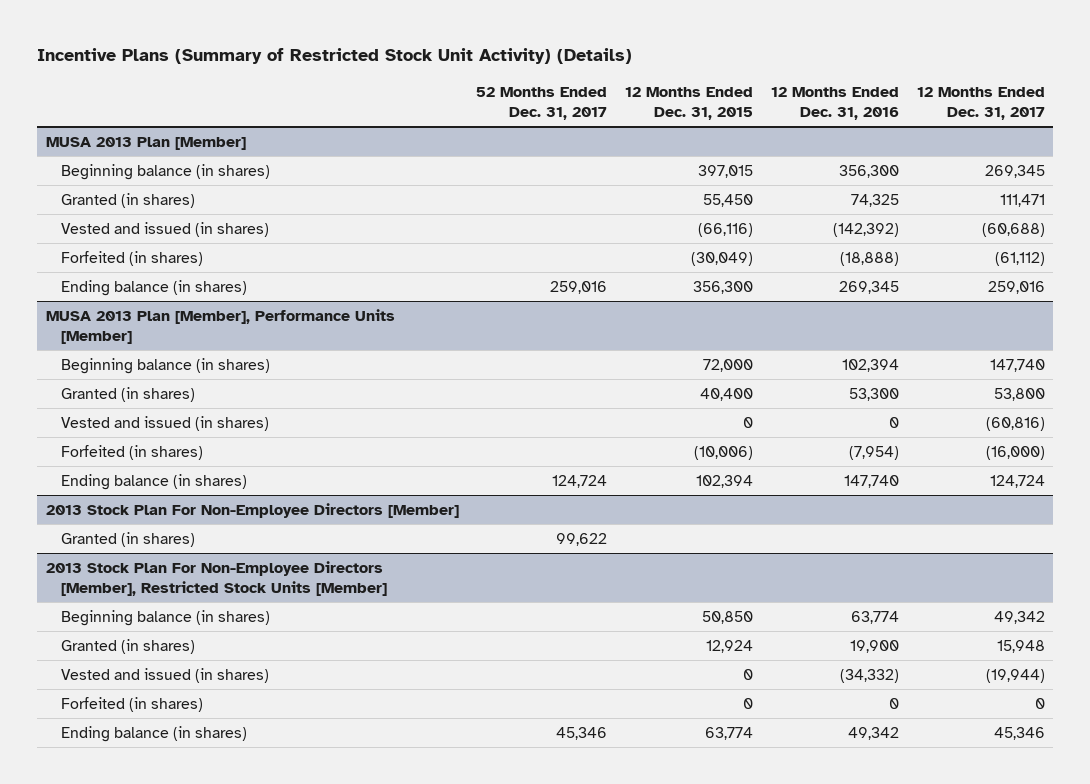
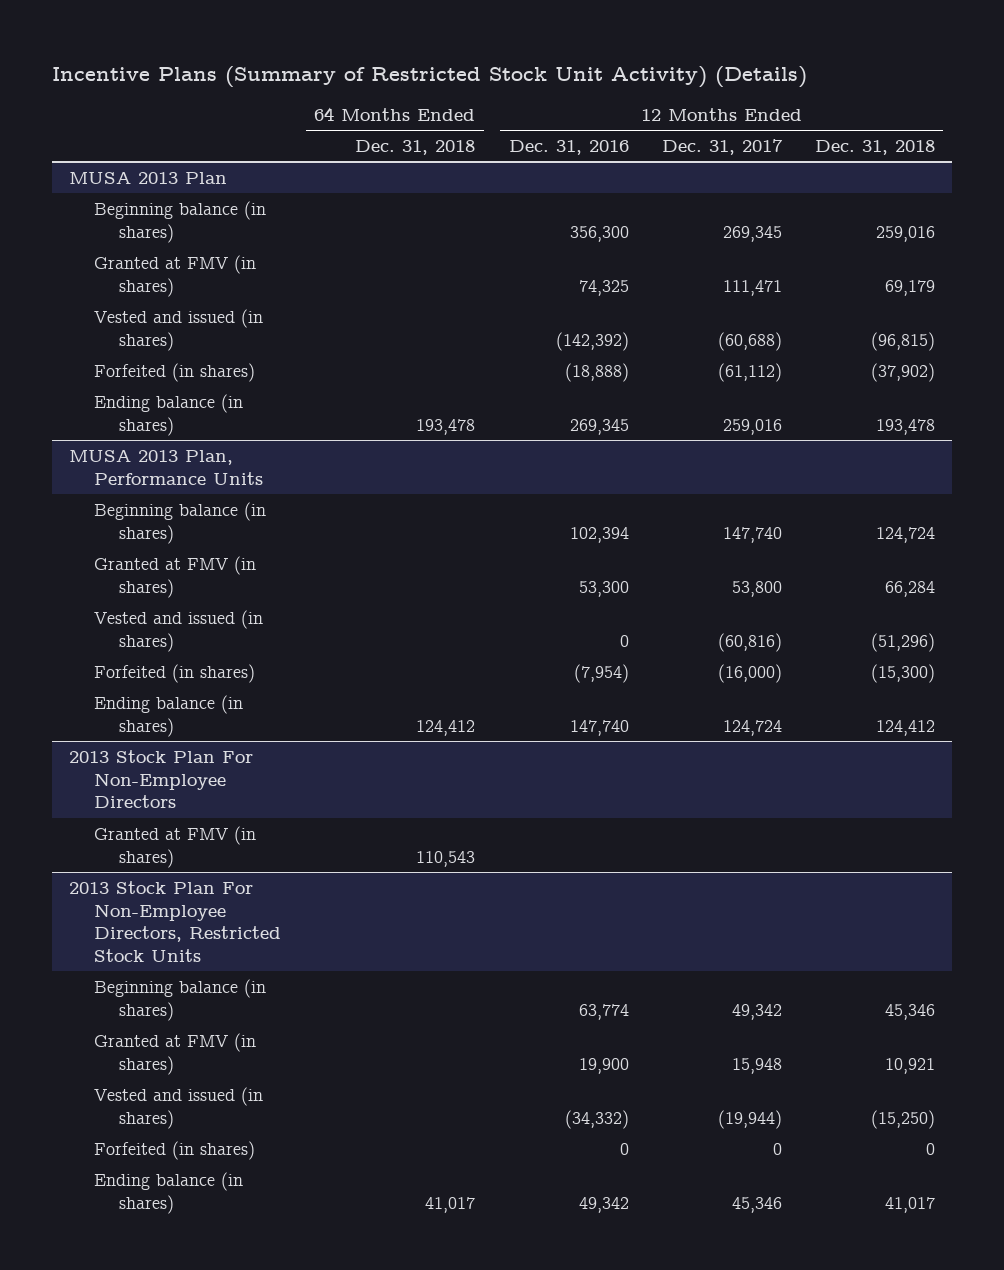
- | 52 Months Ended Dec. 31, 2017 | 12 Months Ended Dec. 31, 2015 | 12 Months Ended Dec. 31, 2016 | 12 Months Ended Dec. 31, 2017
+ | 64 Months Ended Dec. 31, 2018 | 12 Months Ended Dec. 31, 2016 | 12 Months Ended Dec. 31, 2017 | 12 Months Ended Dec. 31, 2018
- MUSA 2013 Plan [Member]
+ MUSA 2013 Plan
- Granted (in shares) | | 55,450 | 74,325 | 111,471
+ Granted at FMV (in shares) | | 74,325 | 111,471 | 69,179
- MUSA 2013 Plan [Member], Performance Units [Member]
+ MUSA 2013 Plan, Performance Units
- Granted (in shares) | | 40,400 | 53,300 | 53,800
+ Granted at FMV (in shares) | | 53,300 | 53,800 | 66,284
- 2013 Stock Plan For Non-Employee Directors [Member]
- Granted (in shares) | 99,622 | | |
- 2013 Stock Plan For Non-Employee Directors [Member], Restricted Stock Units [Member]
+ 2013 Stock Plan For Non-Employee Directors
+ Granted at FMV (in shares) | 110,543 | | |
+ 2013 Stock Plan For Non-Employee Directors, Restricted Stock Units
- Granted (in shares) | | 12,924 | 19,900 | 15,948
+ Granted at FMV (in shares) | | 19,900 | 15,948 | 10,921

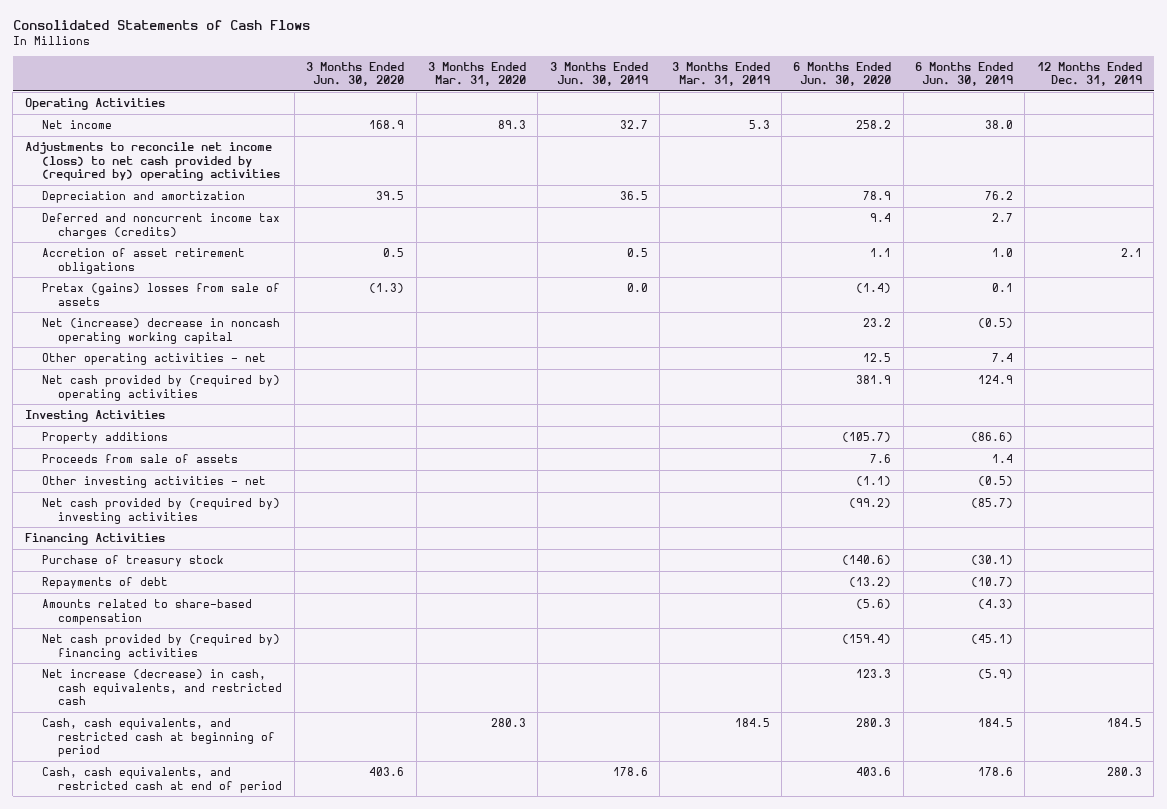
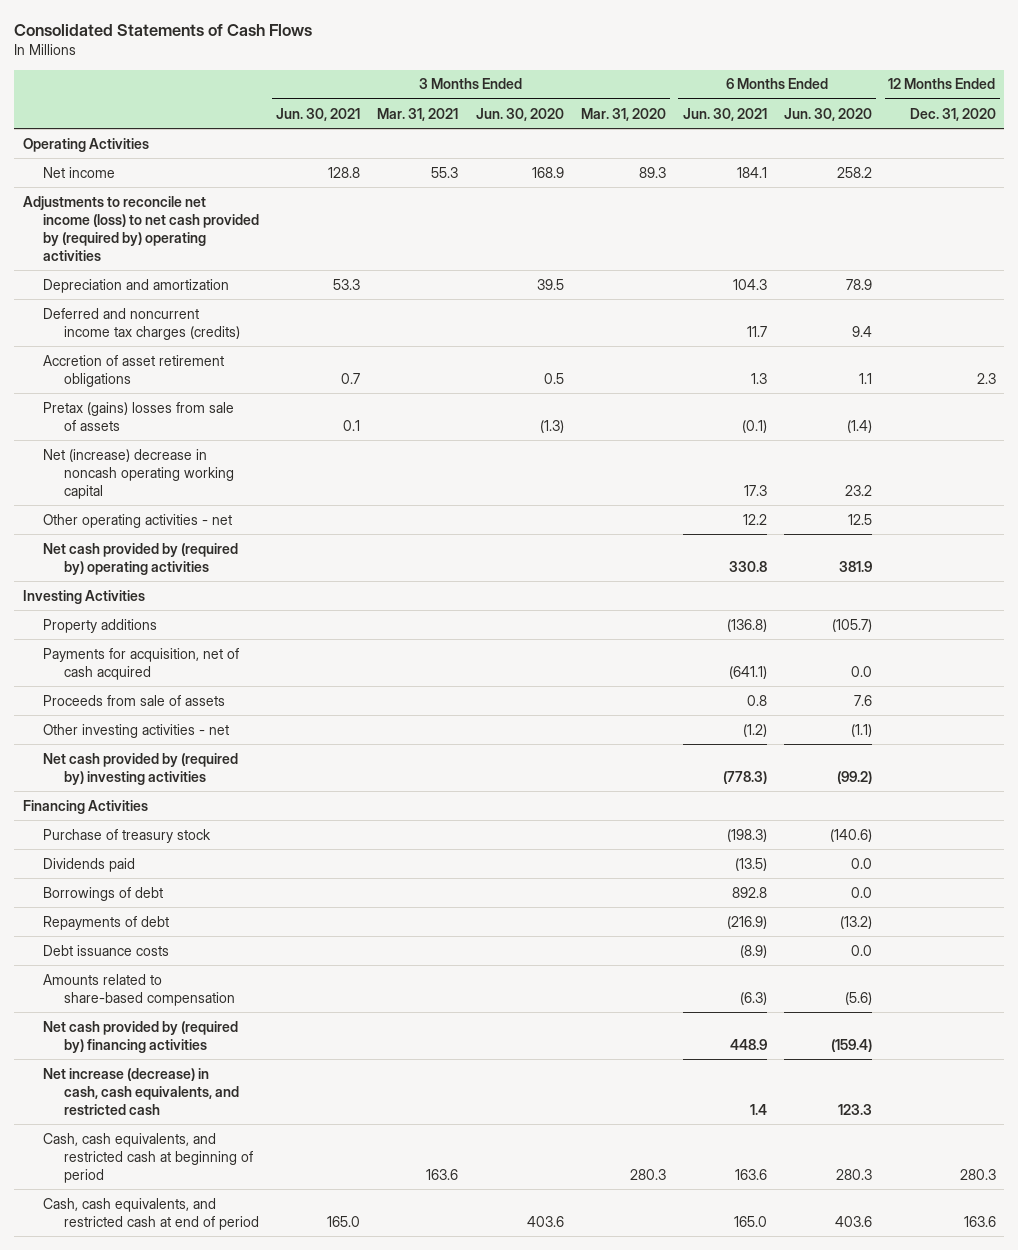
- | 3 Months Ended Jun. 30, 2020 | 3 Months Ended Mar. 31, 2020 | 3 Months Ended Jun. 30, 2019 | 3 Months Ended Mar. 31, 2019 | 6 Months Ended Jun. 30, 2020 | 6 Months Ended Jun. 30, 2019 | 12 Months Ended Dec. 31, 2019
+ | 3 Months Ended Jun. 30, 2021 | 3 Months Ended Mar. 31, 2021 | 3 Months Ended Jun. 30, 2020 | 3 Months Ended Mar. 31, 2020 | 6 Months Ended Jun. 30, 2021 | 6 Months Ended Jun. 30, 2020 | 12 Months Ended Dec. 31, 2020
+ Payments for acquisition, net of cash acquired | | | | | (641.1) | 0.0 |
+ Dividends paid | | | | | (13.5) | 0.0 |
+ Borrowings of debt | | | | | 892.8 | 0.0 |
+ Debt issuance costs | | | | | (8.9) | 0.0 |

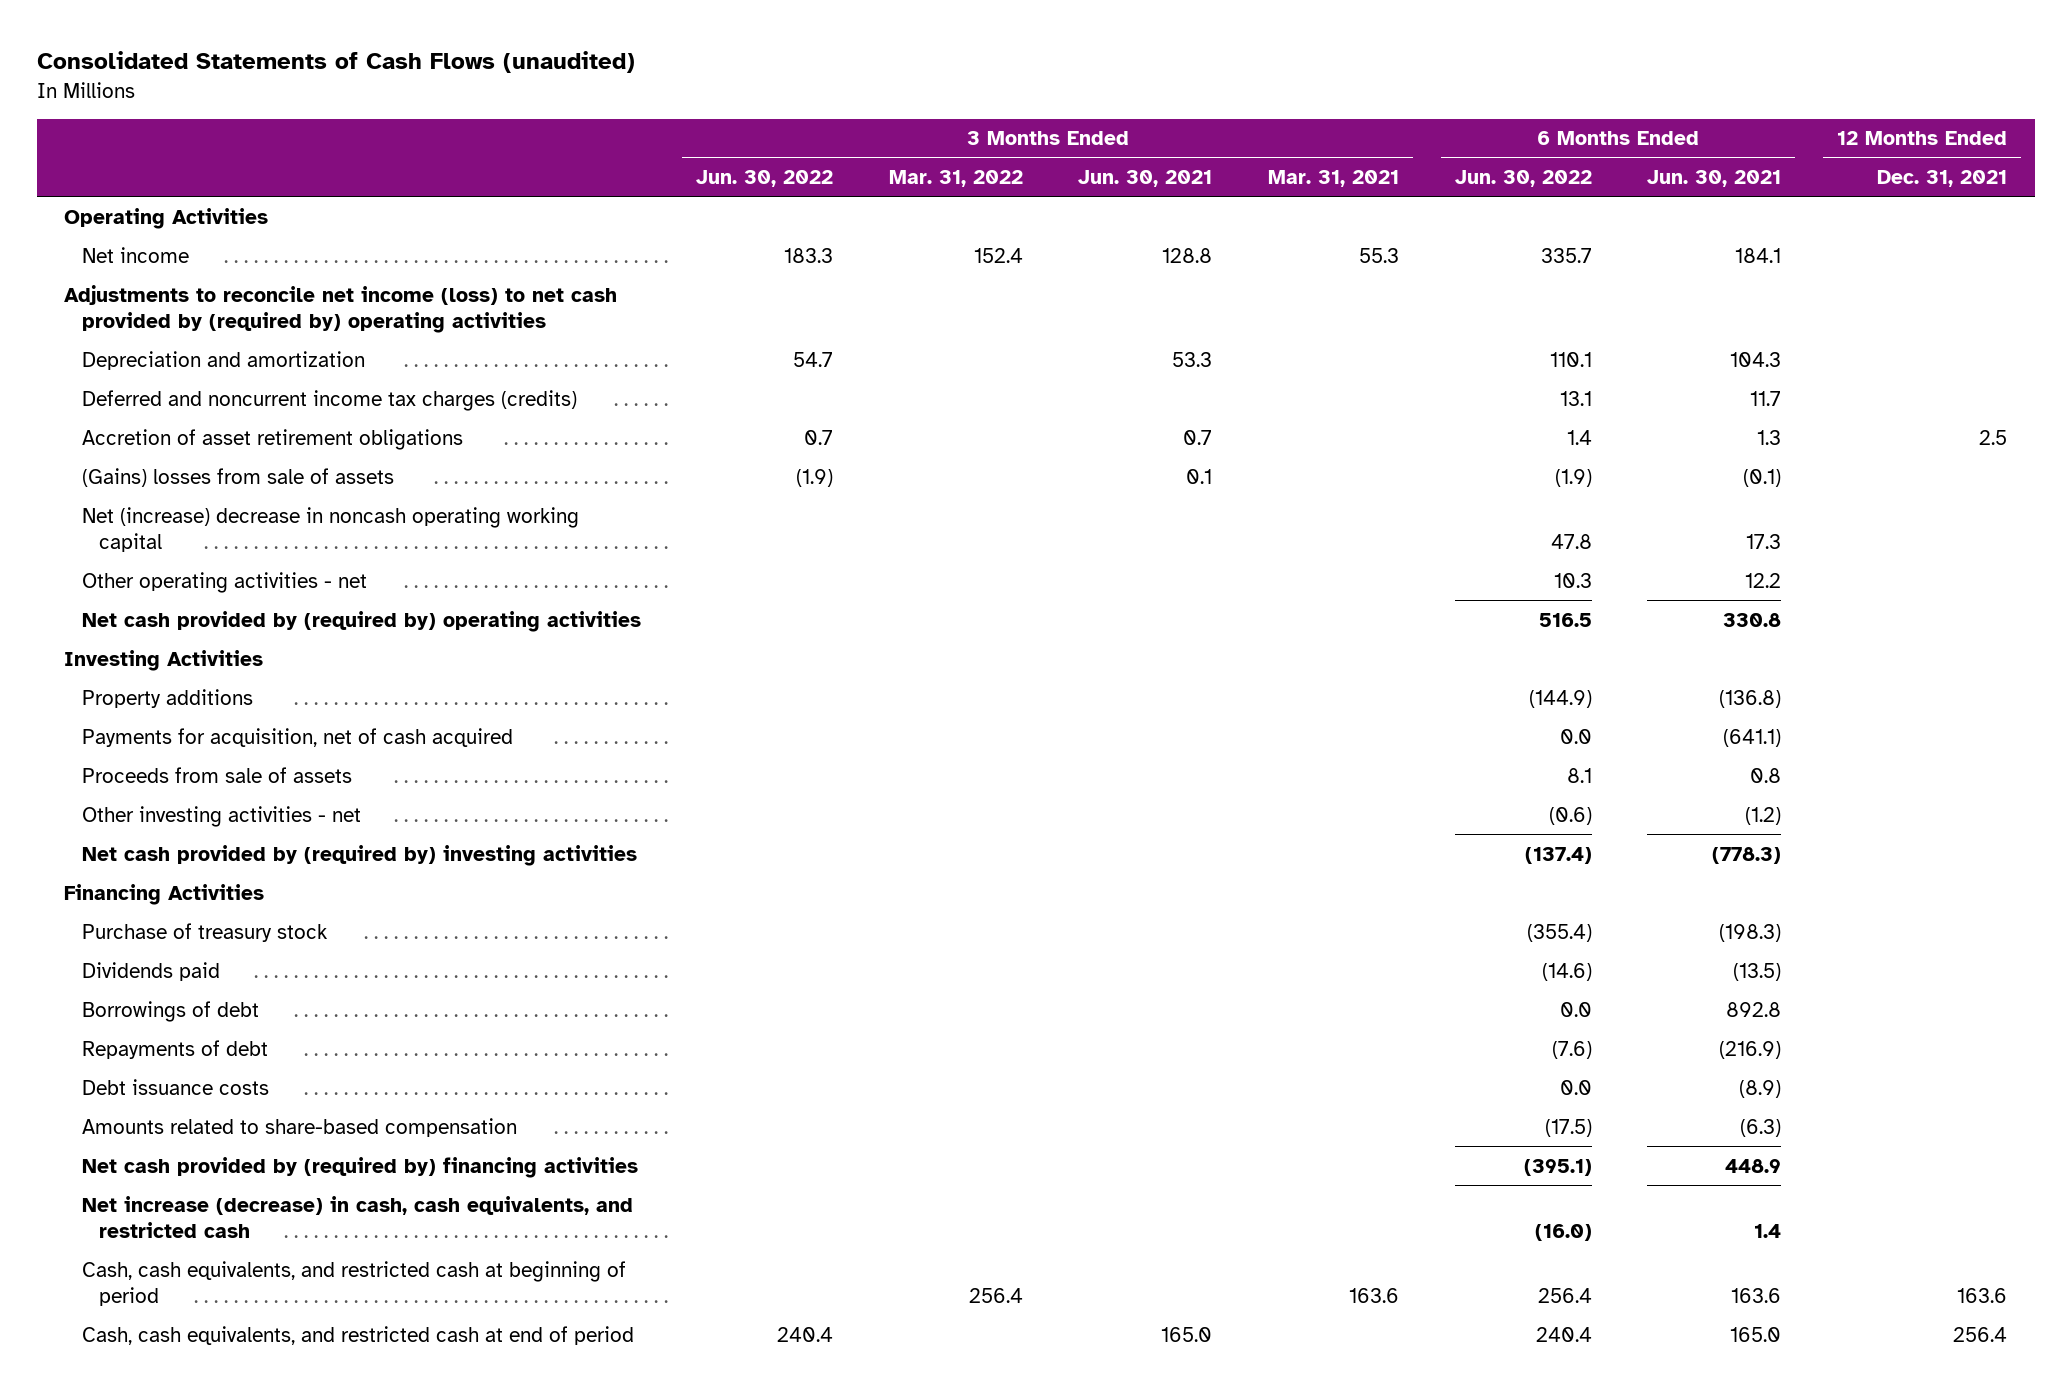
- Consolidated Statements of Cash Flows
+ Consolidated Statements of Cash Flows (unaudited)
- | 3 Months Ended Jun. 30, 2021 | 3 Months Ended Mar. 31, 2021 | 3 Months Ended Jun. 30, 2020 | 3 Months Ended Mar. 31, 2020 | 6 Months Ended Jun. 30, 2021 | 6 Months Ended Jun. 30, 2020 | 12 Months Ended Dec. 31, 2020
+ | 3 Months Ended Jun. 30, 2022 | 3 Months Ended Mar. 31, 2022 | 3 Months Ended Jun. 30, 2021 | 3 Months Ended Mar. 31, 2021 | 6 Months Ended Jun. 30, 2022 | 6 Months Ended Jun. 30, 2021 | 12 Months Ended Dec. 31, 2021
- Pretax (gains) losses from sale of assets | 0.1 | | (1.3) | | (0.1) | (1.4) |
+ (Gains) losses from sale of assets | (1.9) | | 0.1 | | (1.9) | (0.1) |

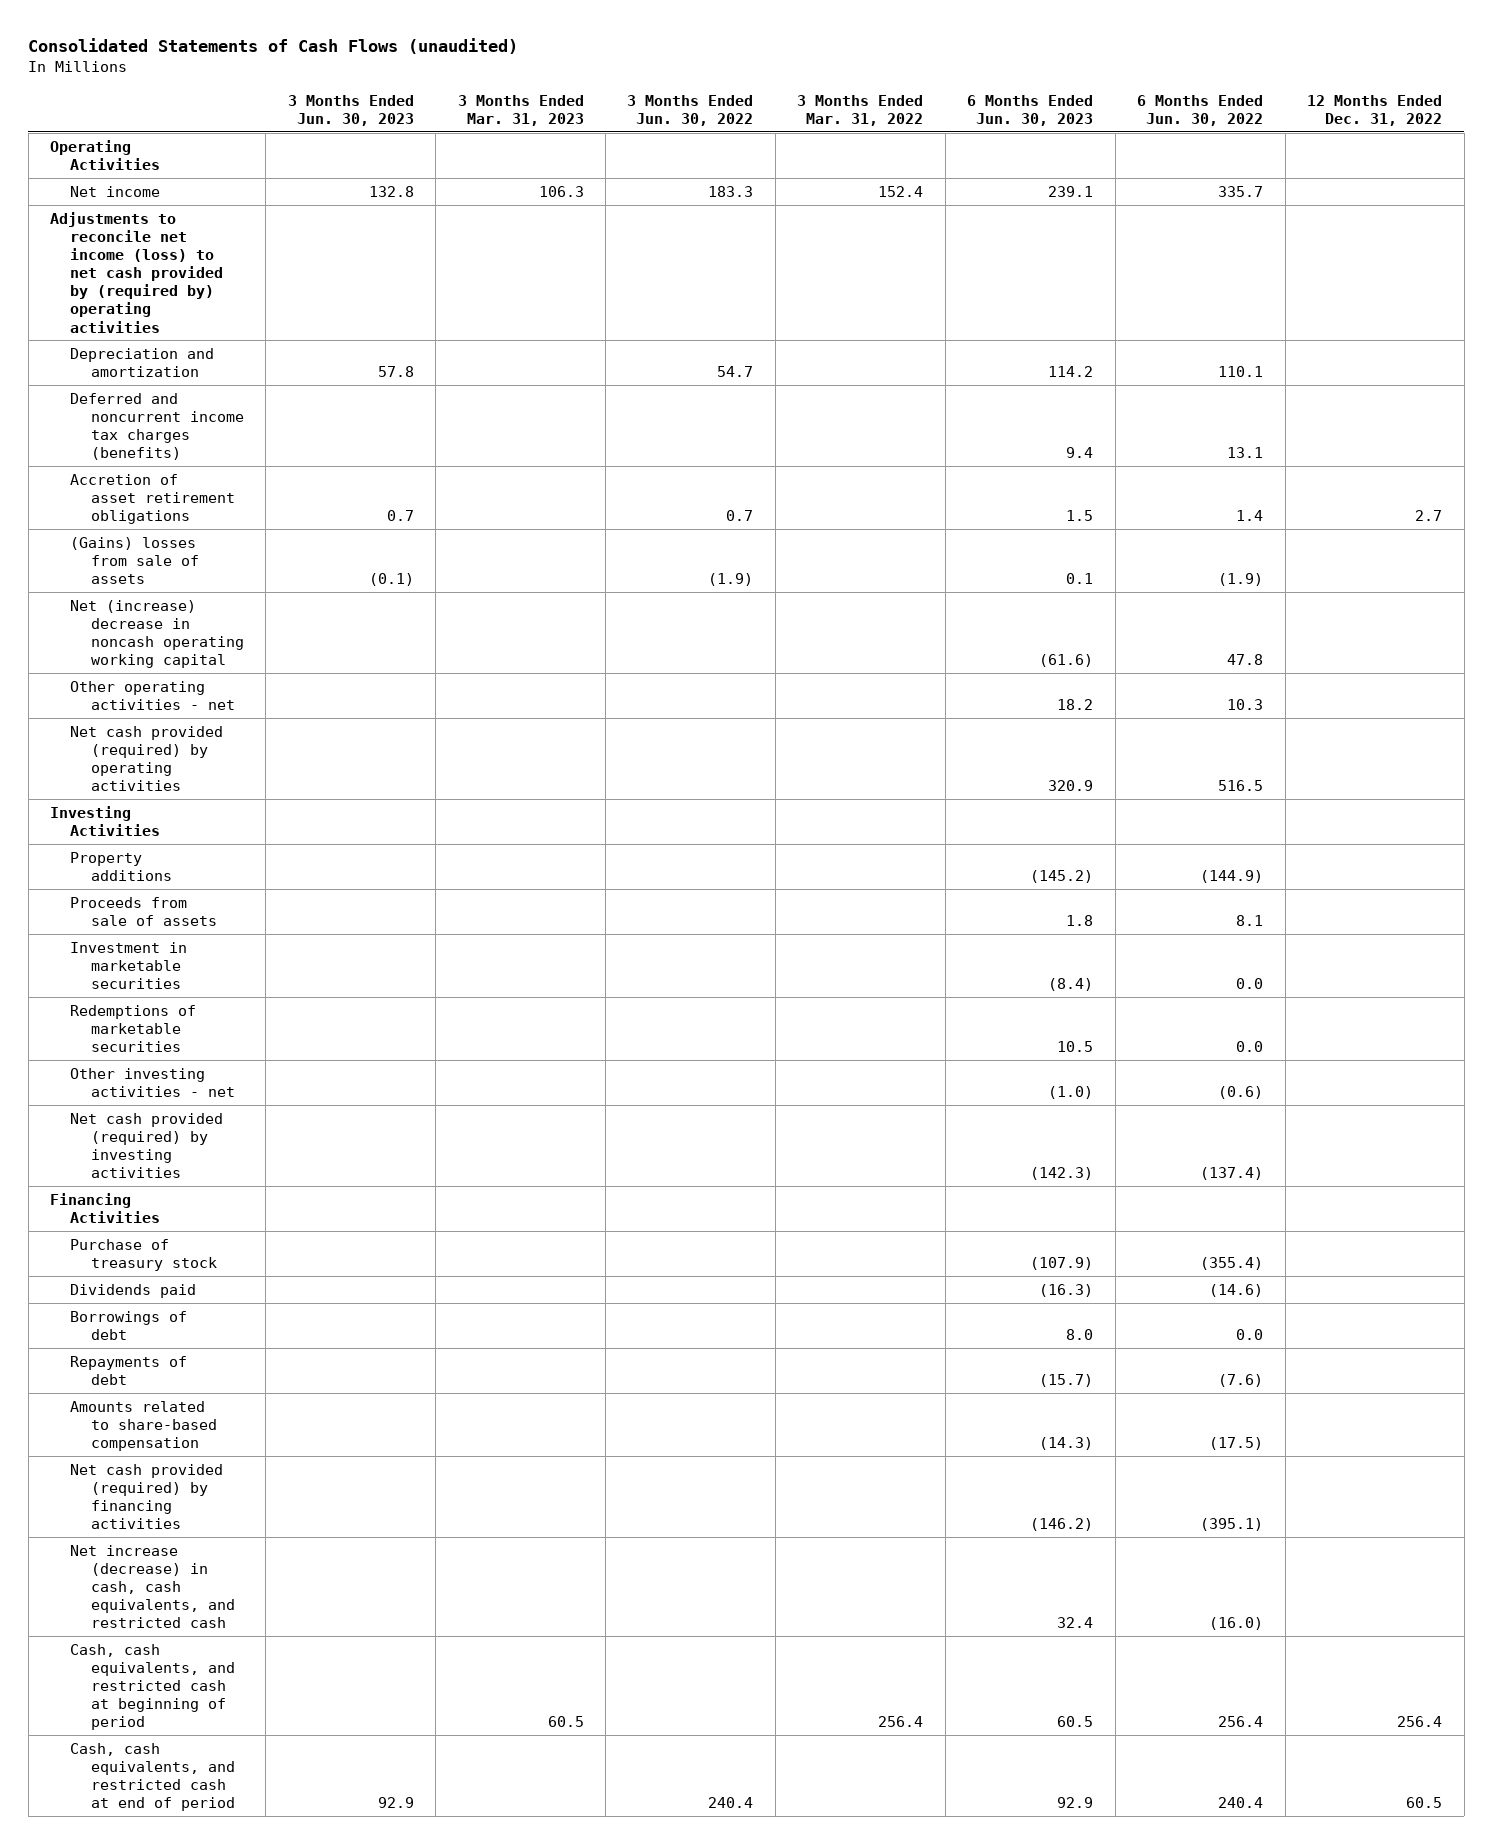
- | 3 Months Ended Jun. 30, 2022 | 3 Months Ended Mar. 31, 2022 | 3 Months Ended Jun. 30, 2021 | 3 Months Ended Mar. 31, 2021 | 6 Months Ended Jun. 30, 2022 | 6 Months Ended Jun. 30, 2021 | 12 Months Ended Dec. 31, 2021
+ | 3 Months Ended Jun. 30, 2023 | 3 Months Ended Mar. 31, 2023 | 3 Months Ended Jun. 30, 2022 | 3 Months Ended Mar. 31, 2022 | 6 Months Ended Jun. 30, 2023 | 6 Months Ended Jun. 30, 2022 | 12 Months Ended Dec. 31, 2022
- Deferred and noncurrent income tax charges (credits) | | | | | 13.1 | 11.7 |
+ Deferred and noncurrent income tax charges (benefits) | | | | | 9.4 | 13.1 |
- Net cash provided by (required by) operating activities | | | | | 516.5 | 330.8 |
+ Net cash provided (required) by operating activities | | | | | 320.9 | 516.5 |
- Payments for acquisition, net of cash acquired | | | | | 0.0 | (641.1) |
+ Investment in marketable securities | | | | | (8.4) | 0.0 |
+ Redemptions of marketable securities | | | | | 10.5 | 0.0 |
- Net cash provided by (required by) investing activities | | | | | (137.4) | (778.3) |
+ Net cash provided (required) by investing activities | | | | | (142.3) | (137.4) |
- Debt issuance costs | | | | | 0.0 | (8.9) |
- Net cash provided by (required by) financing activities | | | | | (395.1) | 448.9 |
+ Net cash provided (required) by financing activities | | | | | (146.2) | (395.1) |

